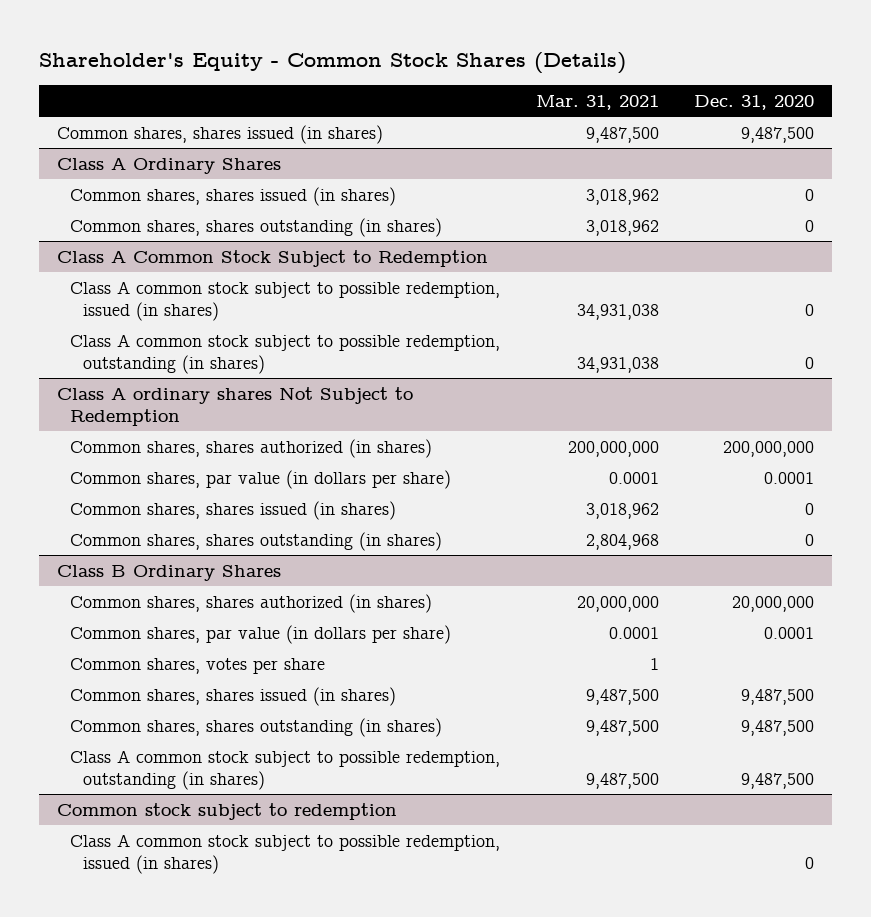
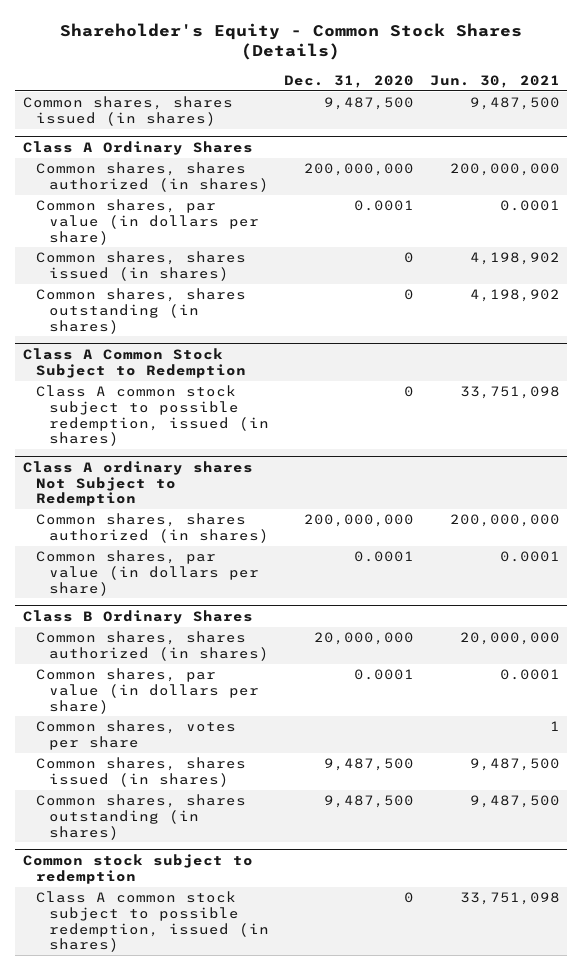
- | Mar. 31, 2021 | Dec. 31, 2020
+ | Dec. 31, 2020 | Jun. 30, 2021
@ Class A Ordinary Shares
+ Common shares, shares authorized (in shares) | 200,000,000 | 200,000,000
+ Common shares, par value (in dollars per share) | 0.0001 | 0.0001
@ Class A Common Stock Subject to Redemption
- Class A common stock subject to possible redemption, outstanding (in shares) | 34,931,038 | 0
@ Class A ordinary shares Not Subject to Redemption
- Common shares, shares issued (in shares) | 3,018,962 | 0
- Common shares, shares outstanding (in shares) | 2,804,968 | 0
@ Class B Ordinary Shares
- Class A common stock subject to possible redemption, outstanding (in shares) | 9,487,500 | 9,487,500

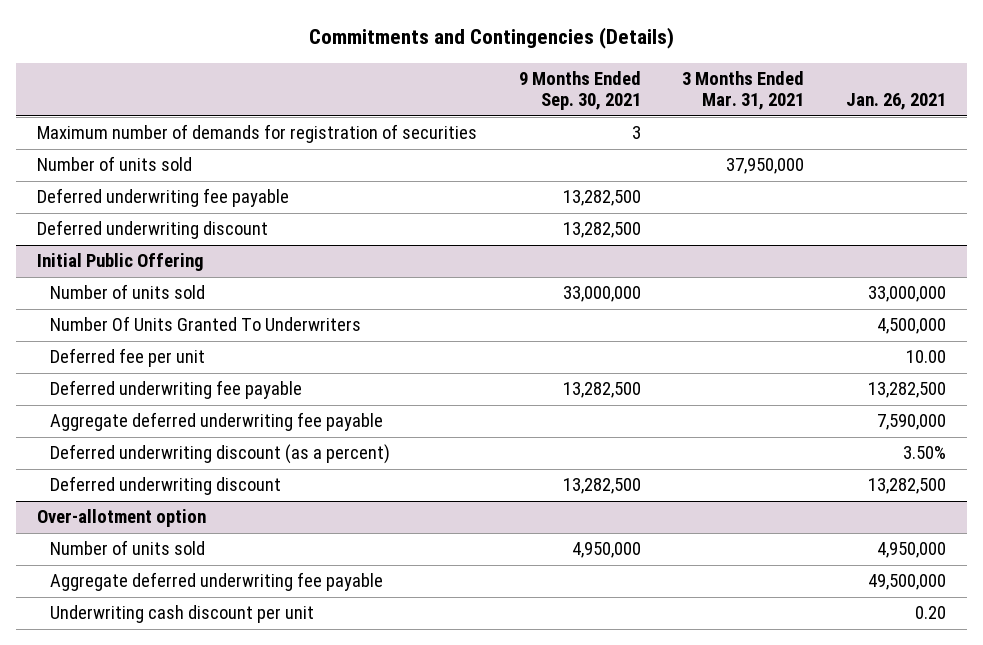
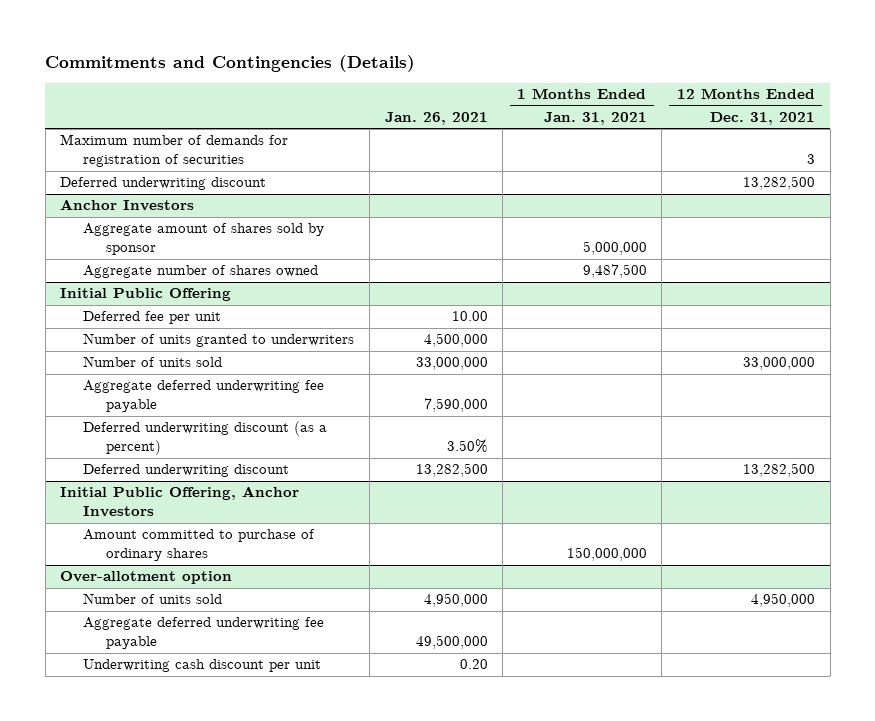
- | 9 Months Ended Sep. 30, 2021 | 3 Months Ended Mar. 31, 2021 | Jan. 26, 2021
+ | Jan. 26, 2021 | 1 Months Ended Jan. 31, 2021 | 12 Months Ended Dec. 31, 2021
- Number of units sold | | 37,950,000 |
- Deferred underwriting fee payable | 13,282,500 | |
+ Anchor Investors
+ Aggregate amount of shares sold by sponsor | | 5,000,000 |
+ Aggregate number of shares owned | | 9,487,500 |
@ Initial Public Offering
- Number Of Units Granted To Underwriters | | | 4,500,000
- Deferred underwriting fee payable | 13,282,500 | | 13,282,500
+ Number of units granted to underwriters | 4,500,000 | |
moved down: Number of units sold | 33,000,000 | | 33,000,000
+ Initial Public Offering, Anchor Investors
+ Amount committed to purchase of ordinary shares | | 150,000,000 |

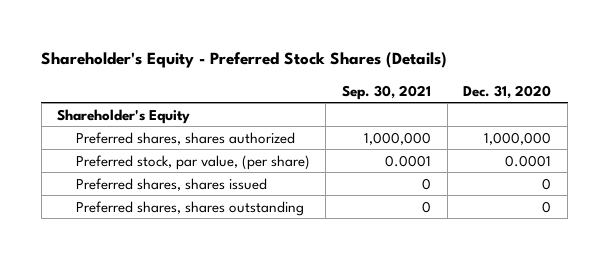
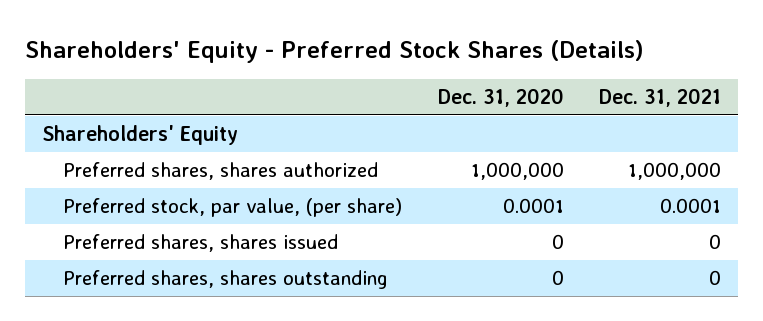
- Shareholder's Equity - Preferred Stock Shares (Details)
+ Shareholders' Equity - Preferred Stock Shares (Details)
- | Sep. 30, 2021 | Dec. 31, 2020
+ | Dec. 31, 2020 | Dec. 31, 2021
- Shareholder's Equity
+ Shareholders' Equity

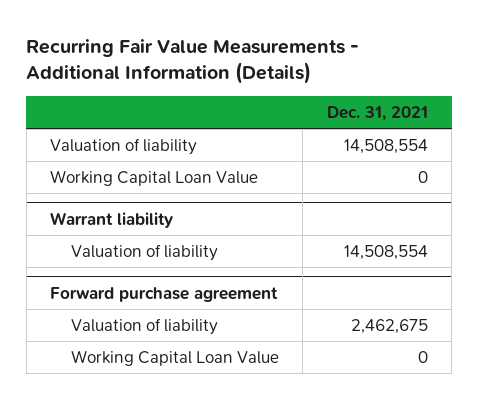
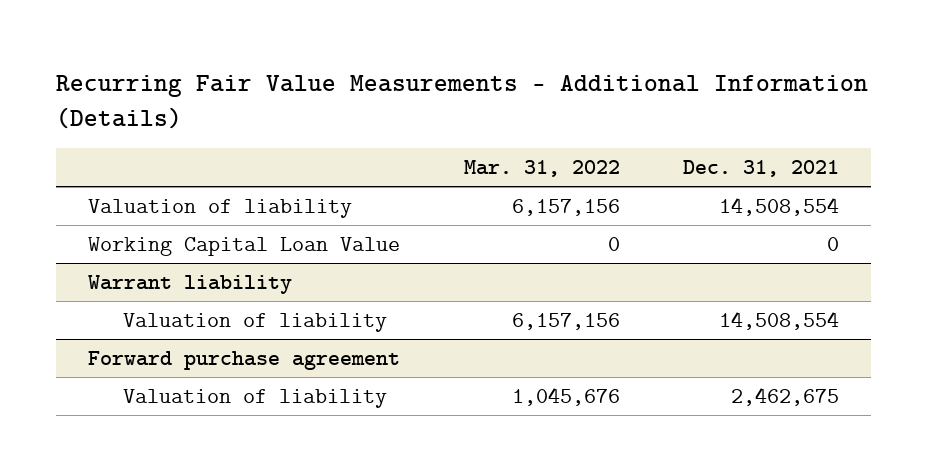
- | Dec. 31, 2021
+ | Mar. 31, 2022 | Dec. 31, 2021
@ Forward purchase agreement
- Working Capital Loan Value | 0

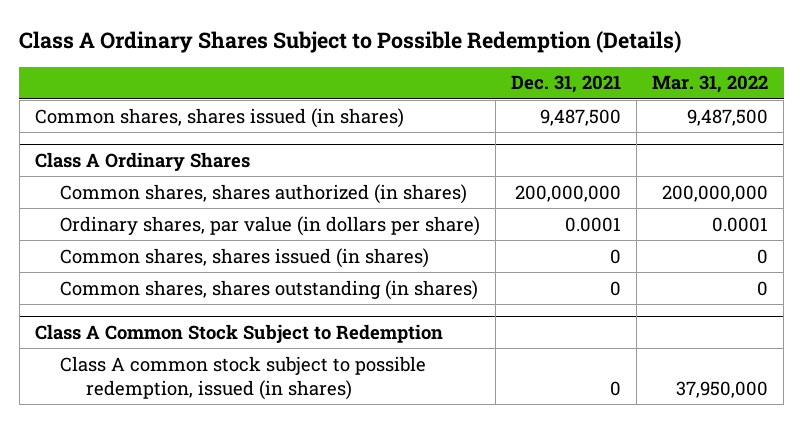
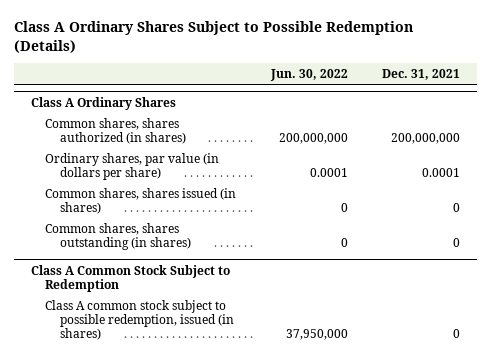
- | Dec. 31, 2021 | Mar. 31, 2022
+ | Jun. 30, 2022 | Dec. 31, 2021
- Common shares, shares issued (in shares) | 9,487,500 | 9,487,500

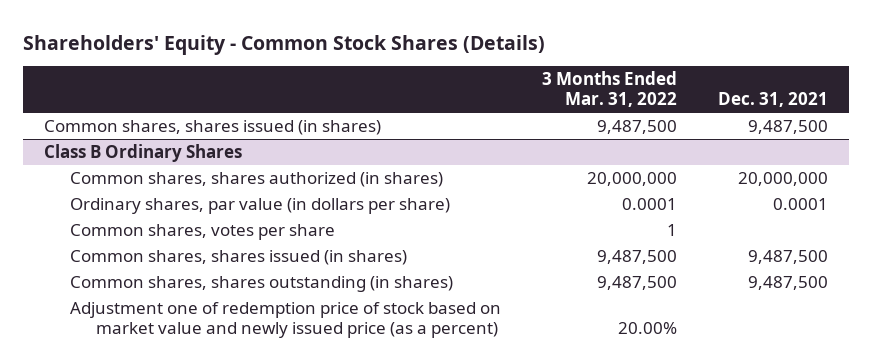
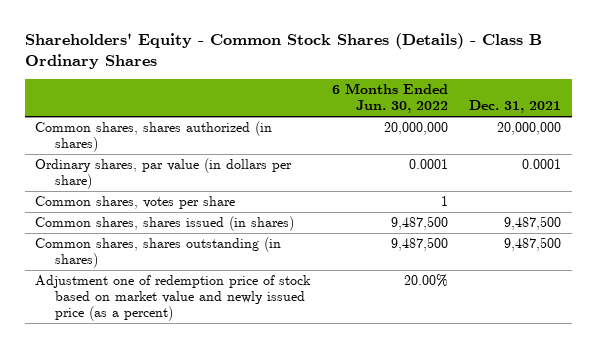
- Shareholders' Equity - Common Stock Shares (Details)
+ Shareholders' Equity - Common Stock Shares (Details) - Class B Ordinary Shares
- | 3 Months Ended Mar. 31, 2022 | Dec. 31, 2021
+ | 6 Months Ended Jun. 30, 2022 | Dec. 31, 2021
- Common shares, shares issued (in shares) | 9,487,500 | 9,487,500
- Class B Ordinary Shares

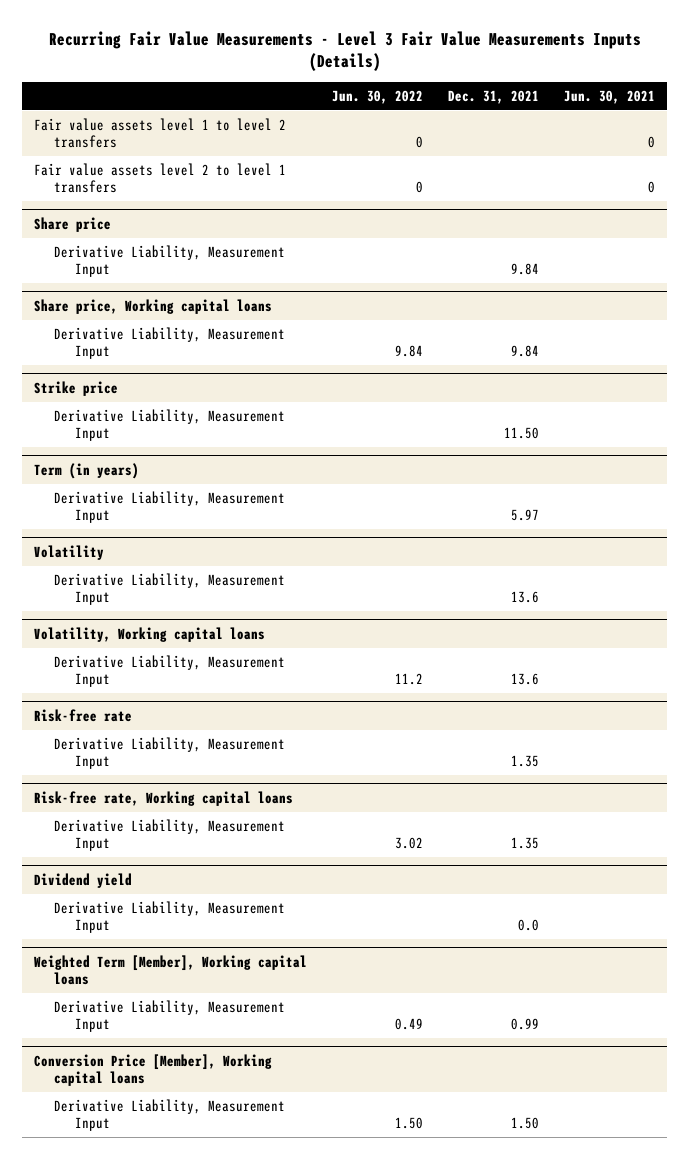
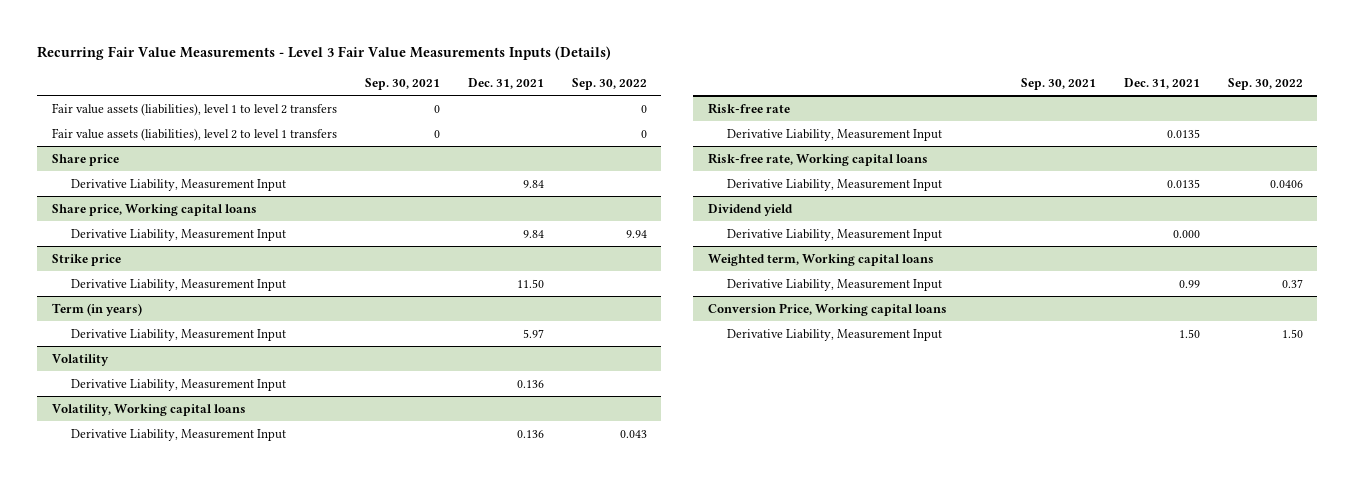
- | Jun. 30, 2022 | Dec. 31, 2021 | Jun. 30, 2021
+ | Sep. 30, 2021 | Dec. 31, 2021 | Sep. 30, 2022
- Fair value assets level 1 to level 2 transfers | 0 | | 0
- Fair value assets level 2 to level 1 transfers | 0 | | 0
+ Fair value assets (liabilities), level 1 to level 2 transfers | 0 | | 0
+ Fair value assets (liabilities), level 2 to level 1 transfers | 0 | | 0
@ Volatility
- Derivative Liability, Measurement Input | | 13.6 |
+ Derivative Liability, Measurement Input | | 0.136 |
@ Volatility, Working capital loans
- Derivative Liability, Measurement Input | 11.2 | 13.6 |
+ Derivative Liability, Measurement Input | | 0.136 | 0.043
@ Risk-free rate
- Derivative Liability, Measurement Input | | 1.35 |
+ Derivative Liability, Measurement Input | | 0.0135 |
@ Risk-free rate, Working capital loans
- Derivative Liability, Measurement Input | 3.02 | 1.35 |
+ Derivative Liability, Measurement Input | | 0.0135 | 0.0406
@ Dividend yield
- Derivative Liability, Measurement Input | | 0.0 |
- Weighted Term [Member], Working capital loans
@ Dividend yield
+ Derivative Liability, Measurement Input | | 0.000 |
+ Weighted term, Working capital loans
- Conversion Price [Member], Working capital loans
+ Conversion Price, Working capital loans

